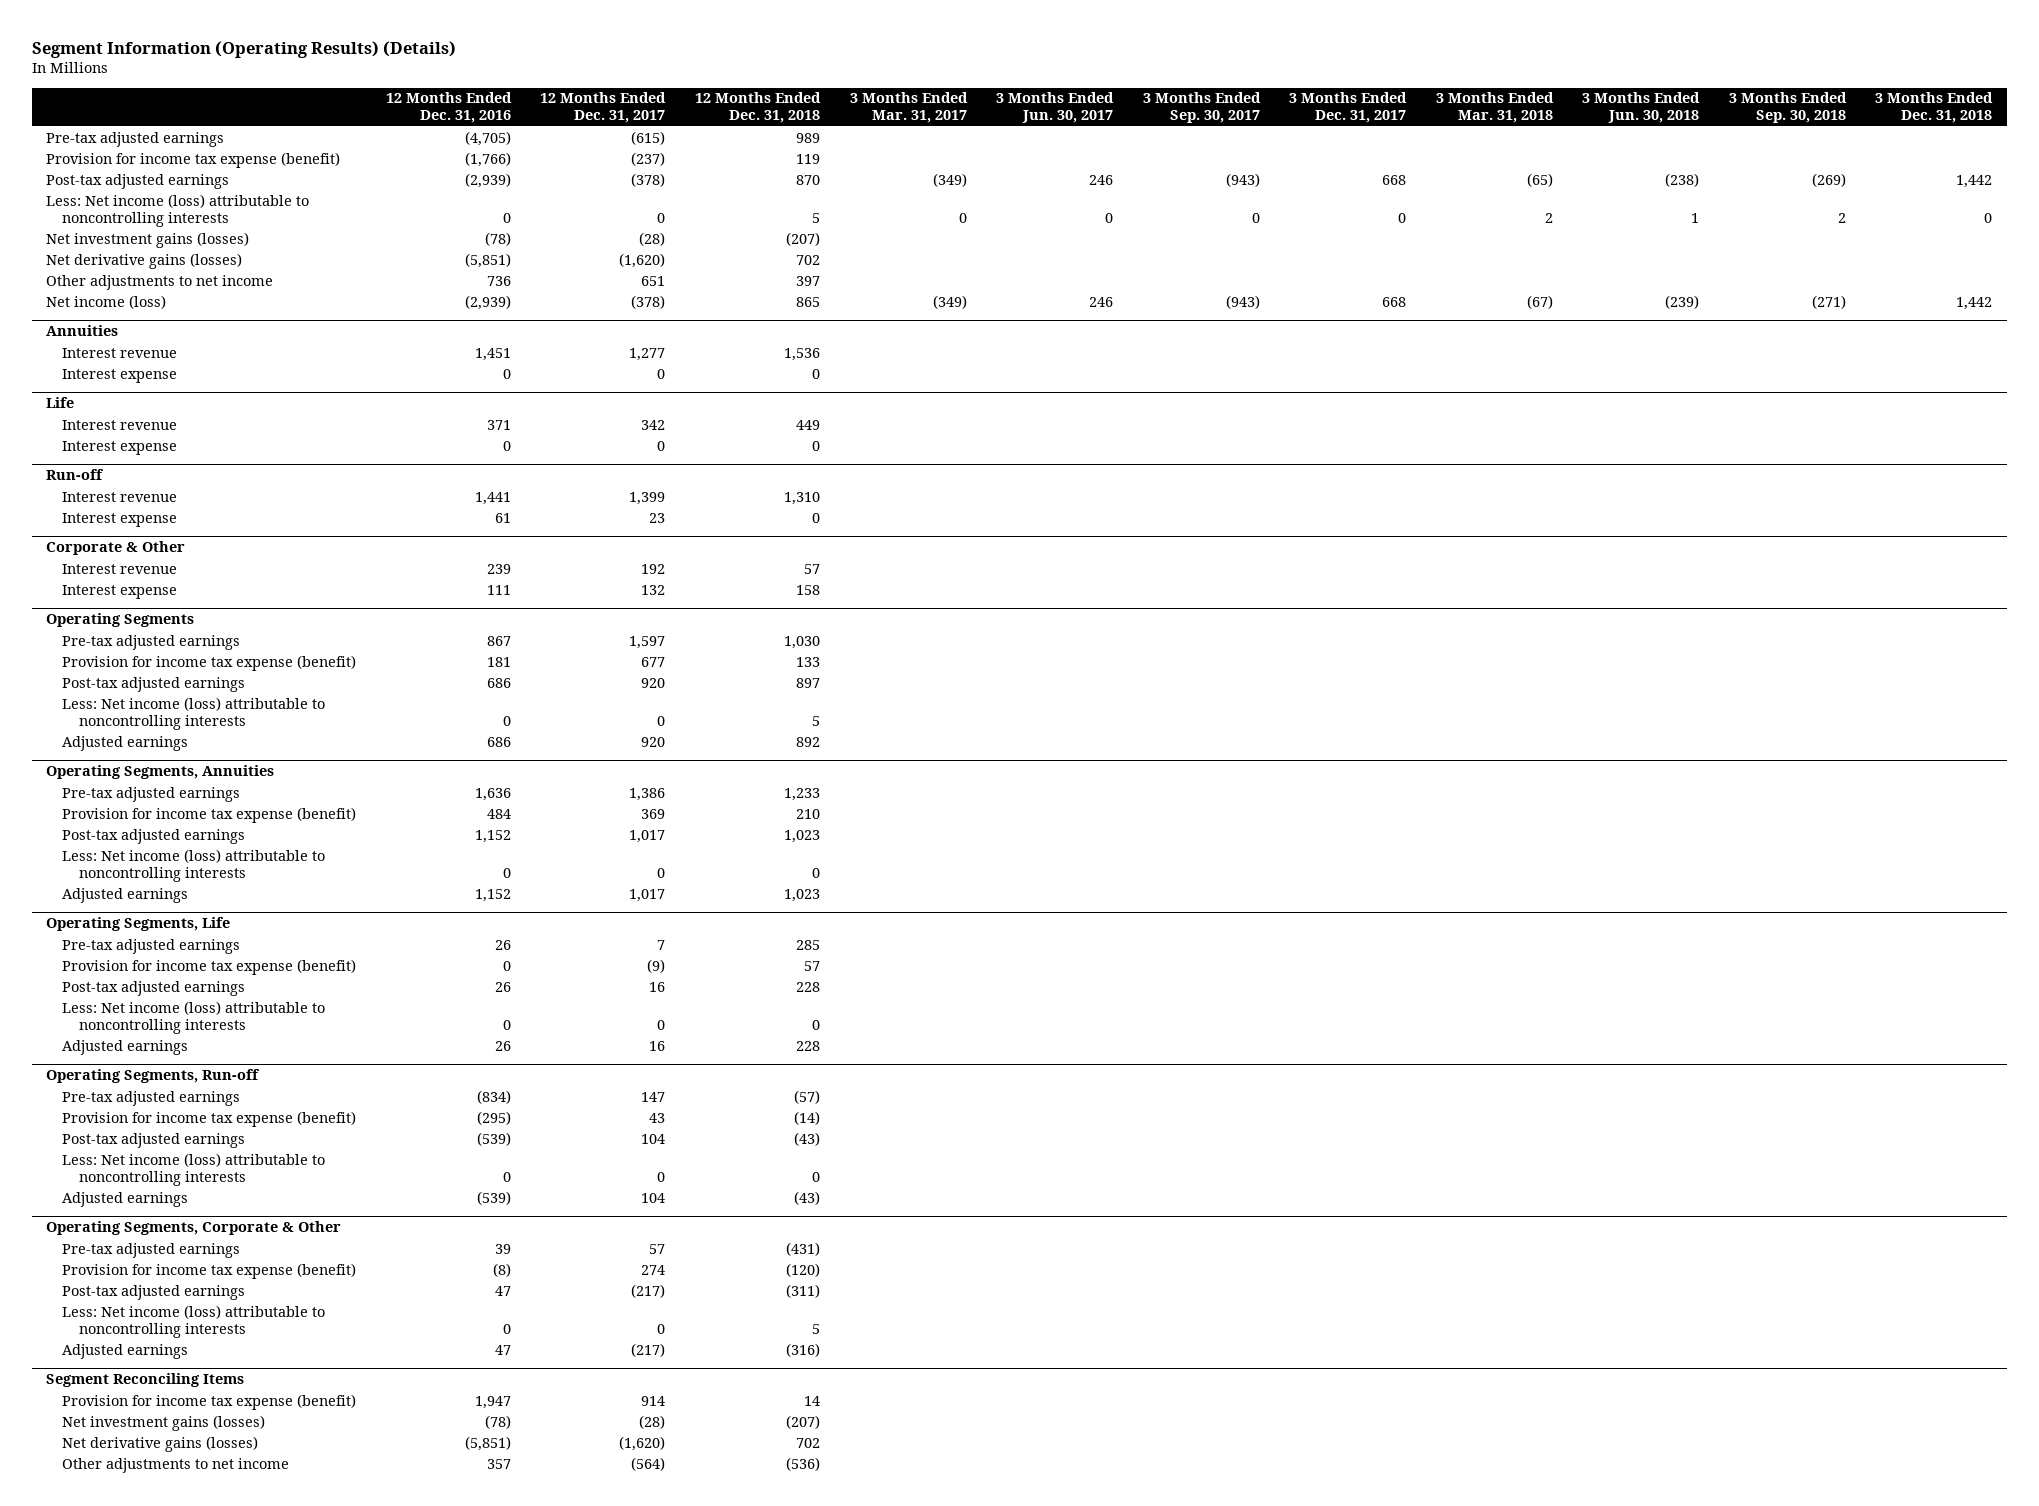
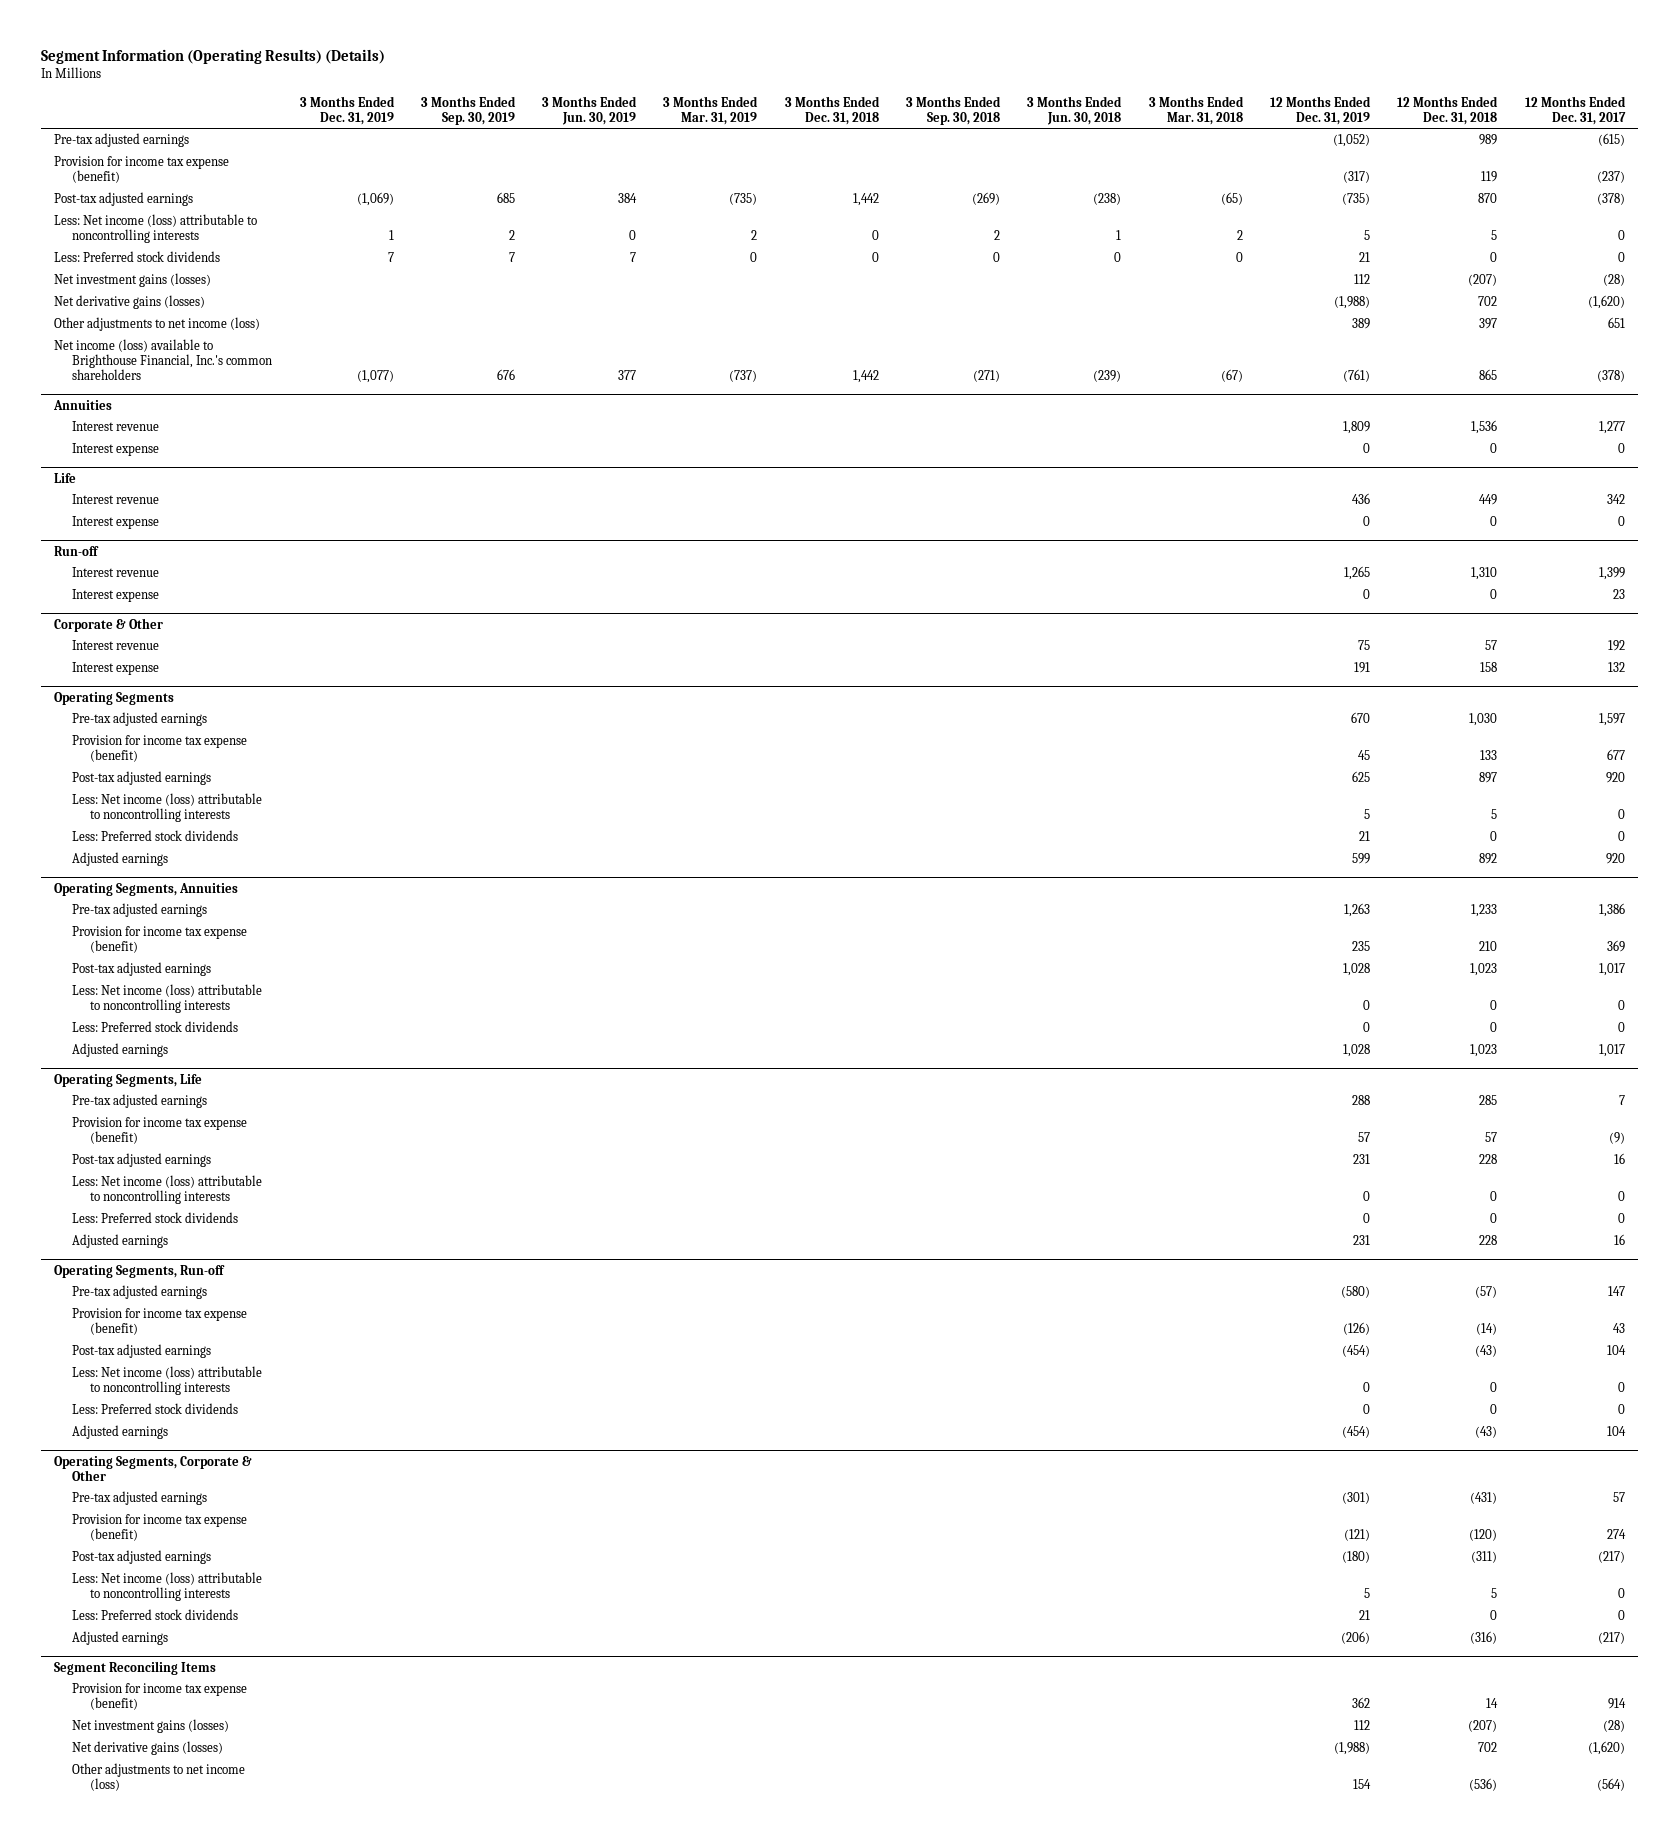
- | 12 Months Ended Dec. 31, 2016 | 12 Months Ended Dec. 31, 2017 | 12 Months Ended Dec. 31, 2018 | 3 Months Ended Mar. 31, 2017 | 3 Months Ended Jun. 30, 2017 | 3 Months Ended Sep. 30, 2017 | 3 Months Ended Dec. 31, 2017 | 3 Months Ended Mar. 31, 2018 | 3 Months Ended Jun. 30, 2018 | 3 Months Ended Sep. 30, 2018 | 3 Months Ended Dec. 31, 2018
+ | 3 Months Ended Dec. 31, 2019 | 3 Months Ended Sep. 30, 2019 | 3 Months Ended Jun. 30, 2019 | 3 Months Ended Mar. 31, 2019 | 3 Months Ended Dec. 31, 2018 | 3 Months Ended Sep. 30, 2018 | 3 Months Ended Jun. 30, 2018 | 3 Months Ended Mar. 31, 2018 | 12 Months Ended Dec. 31, 2019 | 12 Months Ended Dec. 31, 2018 | 12 Months Ended Dec. 31, 2017
+ Less: Preferred stock dividends | 7 | 7 | 7 | 0 | 0 | 0 | 0 | 0 | 21 | 0 | 0
- Other adjustments to net income | 736 | 651 | 397 | | | | | | | |
- Net income (loss) | (2,939) | (378) | 865 | (349) | 246 | (943) | 668 | (67) | (239) | (271) | 1,442
+ Other adjustments to net income (loss) | | | | | | | | | 389 | 397 | 651
+ Net income (loss) available to Brighthouse Financial, Inc.'s common shareholders | (1,077) | 676 | 377 | (737) | 1,442 | (271) | (239) | (67) | (761) | 865 | (378)
@ Operating Segments
+ Less: Preferred stock dividends | | | | | | | | | 21 | 0 | 0
@ Operating Segments, Annuities
+ Less: Preferred stock dividends | | | | | | | | | 0 | 0 | 0
@ Operating Segments, Life
+ Less: Preferred stock dividends | | | | | | | | | 0 | 0 | 0
@ Operating Segments, Run-off
+ Less: Preferred stock dividends | | | | | | | | | 0 | 0 | 0
@ Operating Segments, Corporate & Other
+ Less: Preferred stock dividends | | | | | | | | | 21 | 0 | 0
@ Segment Reconciling Items
- Other adjustments to net income | 357 | (564) | (536) | | | | | | | |
+ Other adjustments to net income (loss) | | | | | | | | | 154 | (536) | (564)

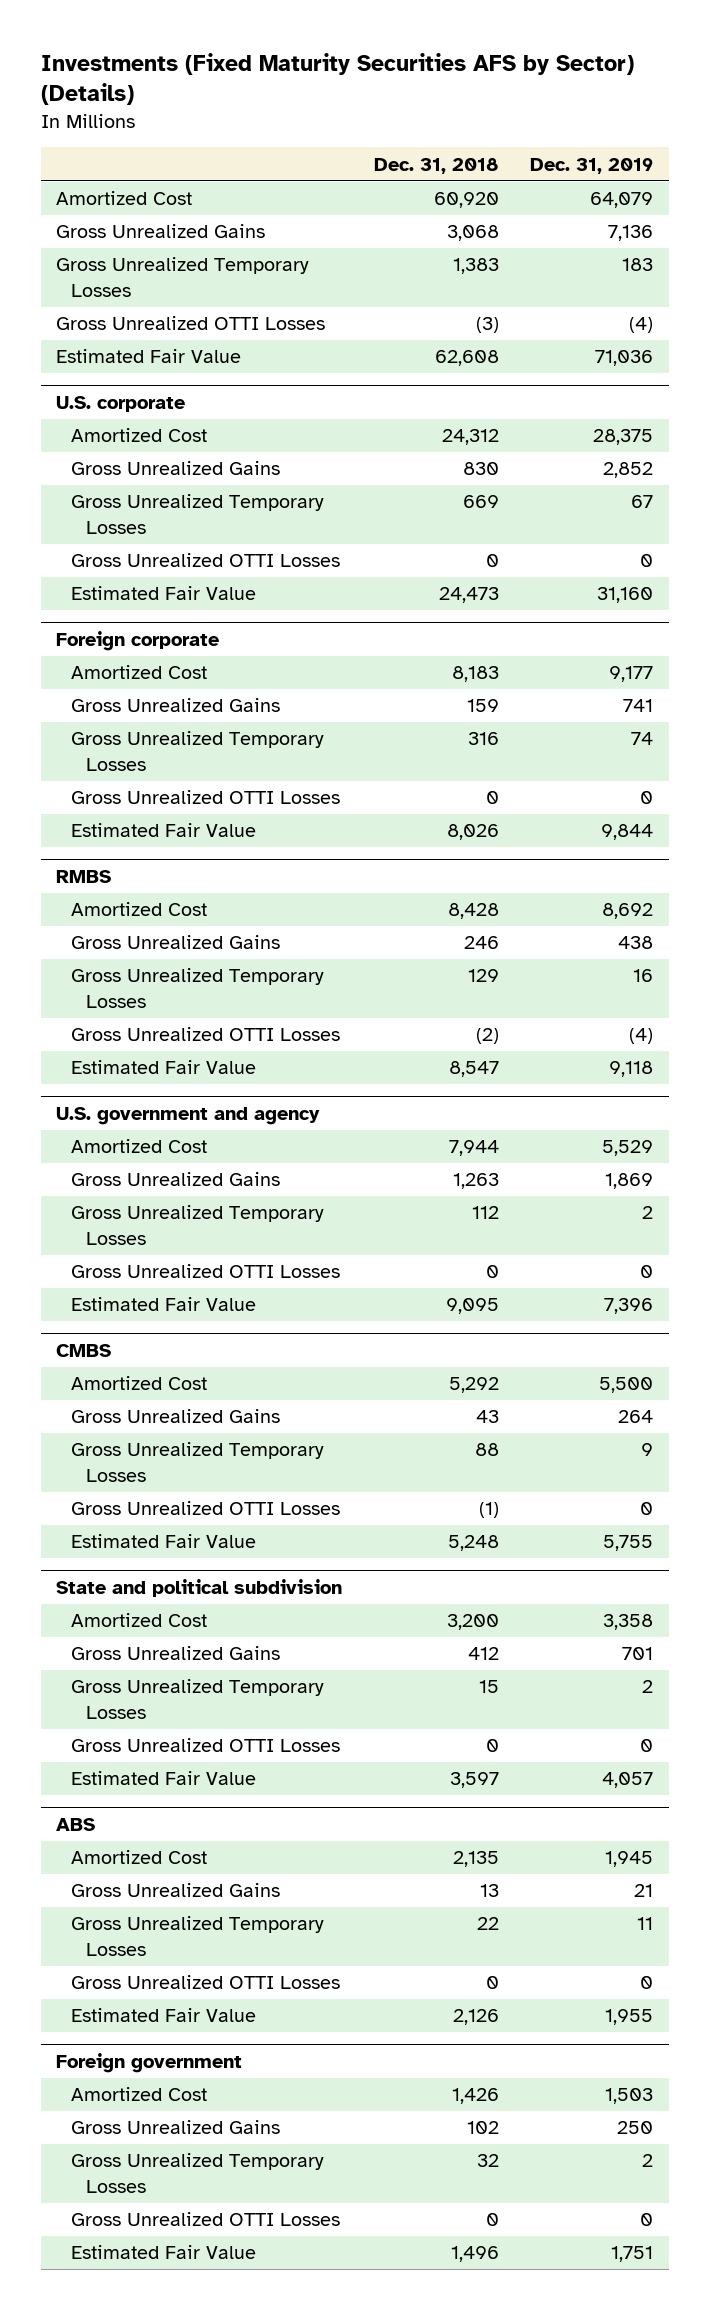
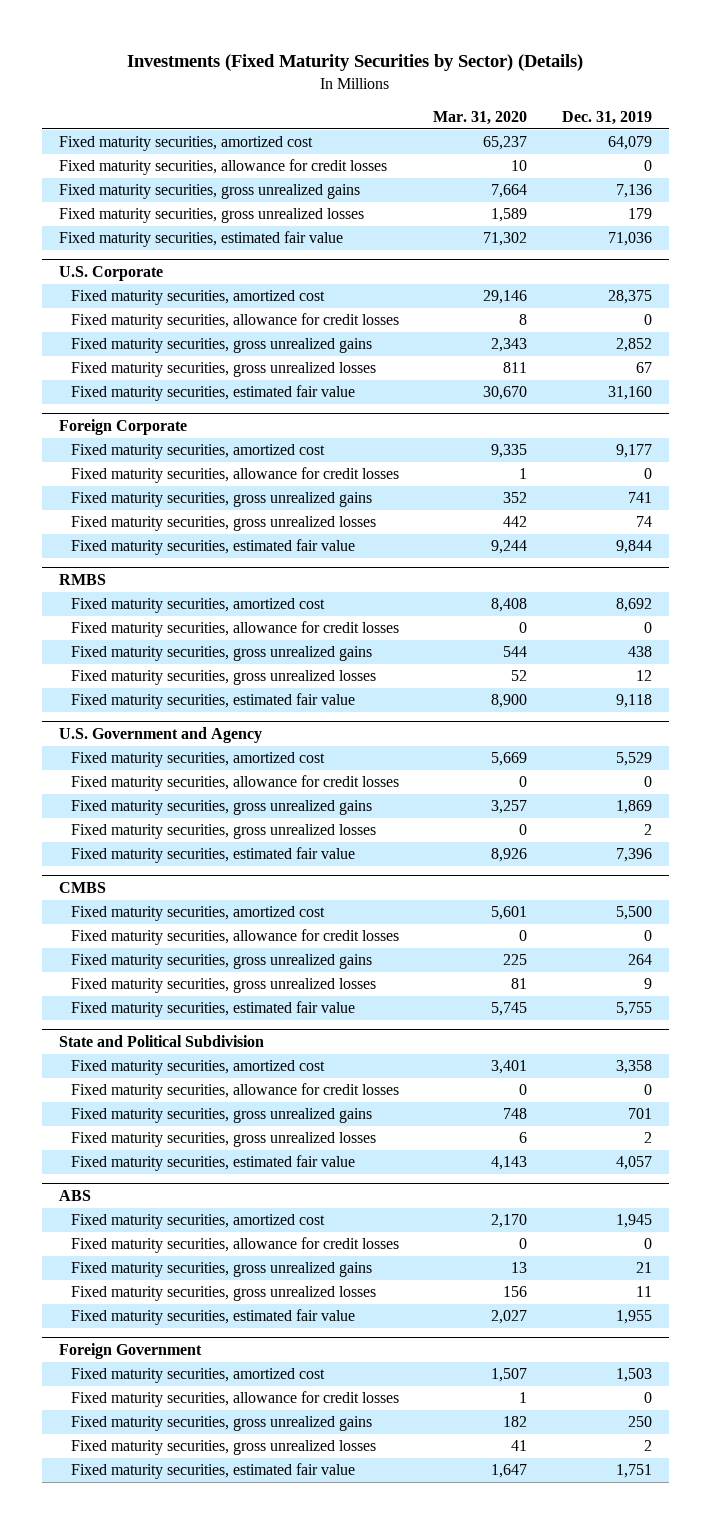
- Investments (Fixed Maturity Securities AFS by Sector) (Details)
+ Investments (Fixed Maturity Securities by Sector) (Details)
- | Dec. 31, 2018 | Dec. 31, 2019
+ | Mar. 31, 2020 | Dec. 31, 2019
- Amortized Cost | 60,920 | 64,079
- Gross Unrealized Gains | 3,068 | 7,136
- Gross Unrealized Temporary Losses | 1,383 | 183
- Gross Unrealized OTTI Losses | (3) | (4)
- Estimated Fair Value | 62,608 | 71,036
- U.S. corporate
- Amortized Cost | 24,312 | 28,375
- Gross Unrealized Gains | 830 | 2,852
- Gross Unrealized Temporary Losses | 669 | 67
- Gross Unrealized OTTI Losses | 0 | 0
- Estimated Fair Value | 24,473 | 31,160
- Foreign corporate
- Amortized Cost | 8,183 | 9,177
- Gross Unrealized Gains | 159 | 741
- Gross Unrealized Temporary Losses | 316 | 74
- Gross Unrealized OTTI Losses | 0 | 0
- Estimated Fair Value | 8,026 | 9,844
+ Fixed maturity securities, amortized cost | 65,237 | 64,079
+ Fixed maturity securities, allowance for credit losses | 10 | 0
+ Fixed maturity securities, gross unrealized gains | 7,664 | 7,136
+ Fixed maturity securities, gross unrealized losses | 1,589 | 179
+ Fixed maturity securities, estimated fair value | 71,302 | 71,036
+ U.S. Corporate
+ Fixed maturity securities, amortized cost | 29,146 | 28,375
+ Fixed maturity securities, allowance for credit losses | 8 | 0
+ Fixed maturity securities, gross unrealized gains | 2,343 | 2,852
+ Fixed maturity securities, gross unrealized losses | 811 | 67
+ Fixed maturity securities, estimated fair value | 30,670 | 31,160
+ Foreign Corporate
+ Fixed maturity securities, amortized cost | 9,335 | 9,177
+ Fixed maturity securities, allowance for credit losses | 1 | 0
+ Fixed maturity securities, gross unrealized gains | 352 | 741
+ Fixed maturity securities, gross unrealized losses | 442 | 74
+ Fixed maturity securities, estimated fair value | 9,244 | 9,844
@ RMBS
- Amortized Cost | 8,428 | 8,692
- Gross Unrealized Gains | 246 | 438
- Gross Unrealized Temporary Losses | 129 | 16
- Gross Unrealized OTTI Losses | (2) | (4)
- Estimated Fair Value | 8,547 | 9,118
- U.S. government and agency
- Amortized Cost | 7,944 | 5,529
- Gross Unrealized Gains | 1,263 | 1,869
- Gross Unrealized Temporary Losses | 112 | 2
- Gross Unrealized OTTI Losses | 0 | 0
- Estimated Fair Value | 9,095 | 7,396
@ RMBS
+ Fixed maturity securities, amortized cost | 8,408 | 8,692
+ Fixed maturity securities, allowance for credit losses | 0 | 0
+ Fixed maturity securities, gross unrealized gains | 544 | 438
+ Fixed maturity securities, gross unrealized losses | 52 | 12
+ Fixed maturity securities, estimated fair value | 8,900 | 9,118
+ U.S. Government and Agency
+ Fixed maturity securities, amortized cost | 5,669 | 5,529
+ Fixed maturity securities, allowance for credit losses | 0 | 0
+ Fixed maturity securities, gross unrealized gains | 3,257 | 1,869
+ Fixed maturity securities, gross unrealized losses | 0 | 2
+ Fixed maturity securities, estimated fair value | 8,926 | 7,396
@ CMBS
- Amortized Cost | 5,292 | 5,500
- Gross Unrealized Gains | 43 | 264
- Gross Unrealized Temporary Losses | 88 | 9
- Gross Unrealized OTTI Losses | (1) | 0
- Estimated Fair Value | 5,248 | 5,755
- State and political subdivision
- Amortized Cost | 3,200 | 3,358
- Gross Unrealized Gains | 412 | 701
- Gross Unrealized Temporary Losses | 15 | 2
- Gross Unrealized OTTI Losses | 0 | 0
- Estimated Fair Value | 3,597 | 4,057
@ CMBS
+ Fixed maturity securities, amortized cost | 5,601 | 5,500
+ Fixed maturity securities, allowance for credit losses | 0 | 0
+ Fixed maturity securities, gross unrealized gains | 225 | 264
+ Fixed maturity securities, gross unrealized losses | 81 | 9
+ Fixed maturity securities, estimated fair value | 5,745 | 5,755
+ State and Political Subdivision
+ Fixed maturity securities, amortized cost | 3,401 | 3,358
+ Fixed maturity securities, allowance for credit losses | 0 | 0
+ Fixed maturity securities, gross unrealized gains | 748 | 701
+ Fixed maturity securities, gross unrealized losses | 6 | 2
+ Fixed maturity securities, estimated fair value | 4,143 | 4,057
@ ABS
- Amortized Cost | 2,135 | 1,945
- Gross Unrealized Gains | 13 | 21
- Gross Unrealized Temporary Losses | 22 | 11
- Gross Unrealized OTTI Losses | 0 | 0
- Estimated Fair Value | 2,126 | 1,955
- Foreign government
- Amortized Cost | 1,426 | 1,503
- Gross Unrealized Gains | 102 | 250
- Gross Unrealized Temporary Losses | 32 | 2
- Gross Unrealized OTTI Losses | 0 | 0
- Estimated Fair Value | 1,496 | 1,751
@ ABS
+ Fixed maturity securities, amortized cost | 2,170 | 1,945
+ Fixed maturity securities, allowance for credit losses | 0 | 0
+ Fixed maturity securities, gross unrealized gains | 13 | 21
+ Fixed maturity securities, gross unrealized losses | 156 | 11
+ Fixed maturity securities, estimated fair value | 2,027 | 1,955
+ Foreign Government
+ Fixed maturity securities, amortized cost | 1,507 | 1,503
+ Fixed maturity securities, allowance for credit losses | 1 | 0
+ Fixed maturity securities, gross unrealized gains | 182 | 250
+ Fixed maturity securities, gross unrealized losses | 41 | 2
+ Fixed maturity securities, estimated fair value | 1,647 | 1,751

